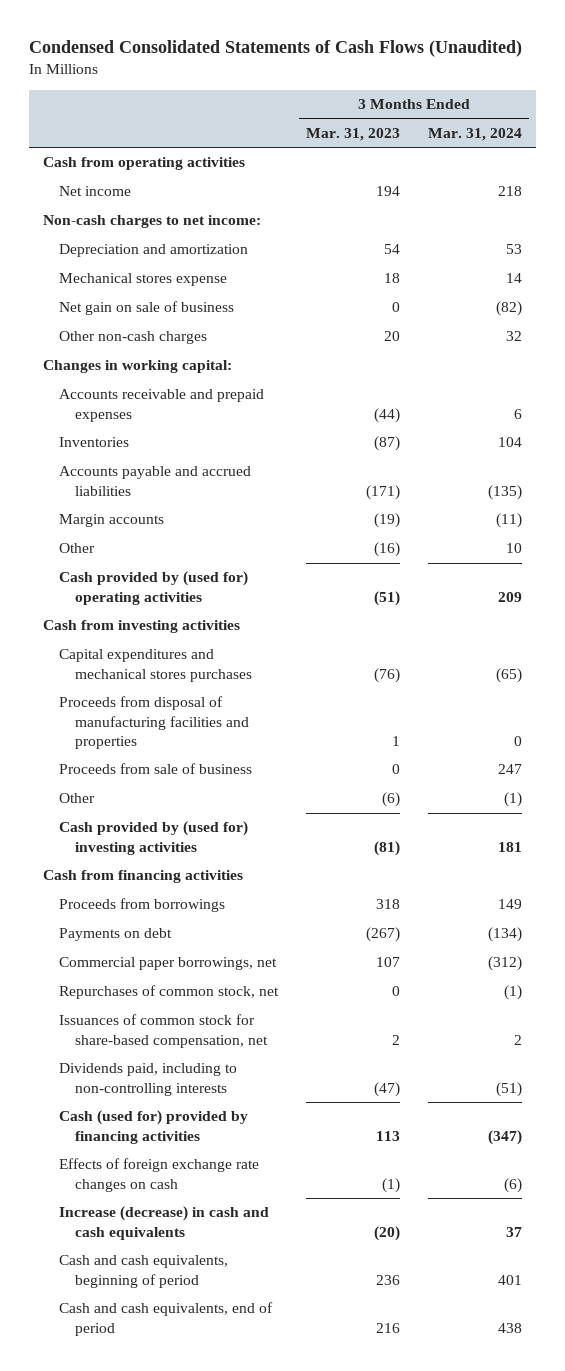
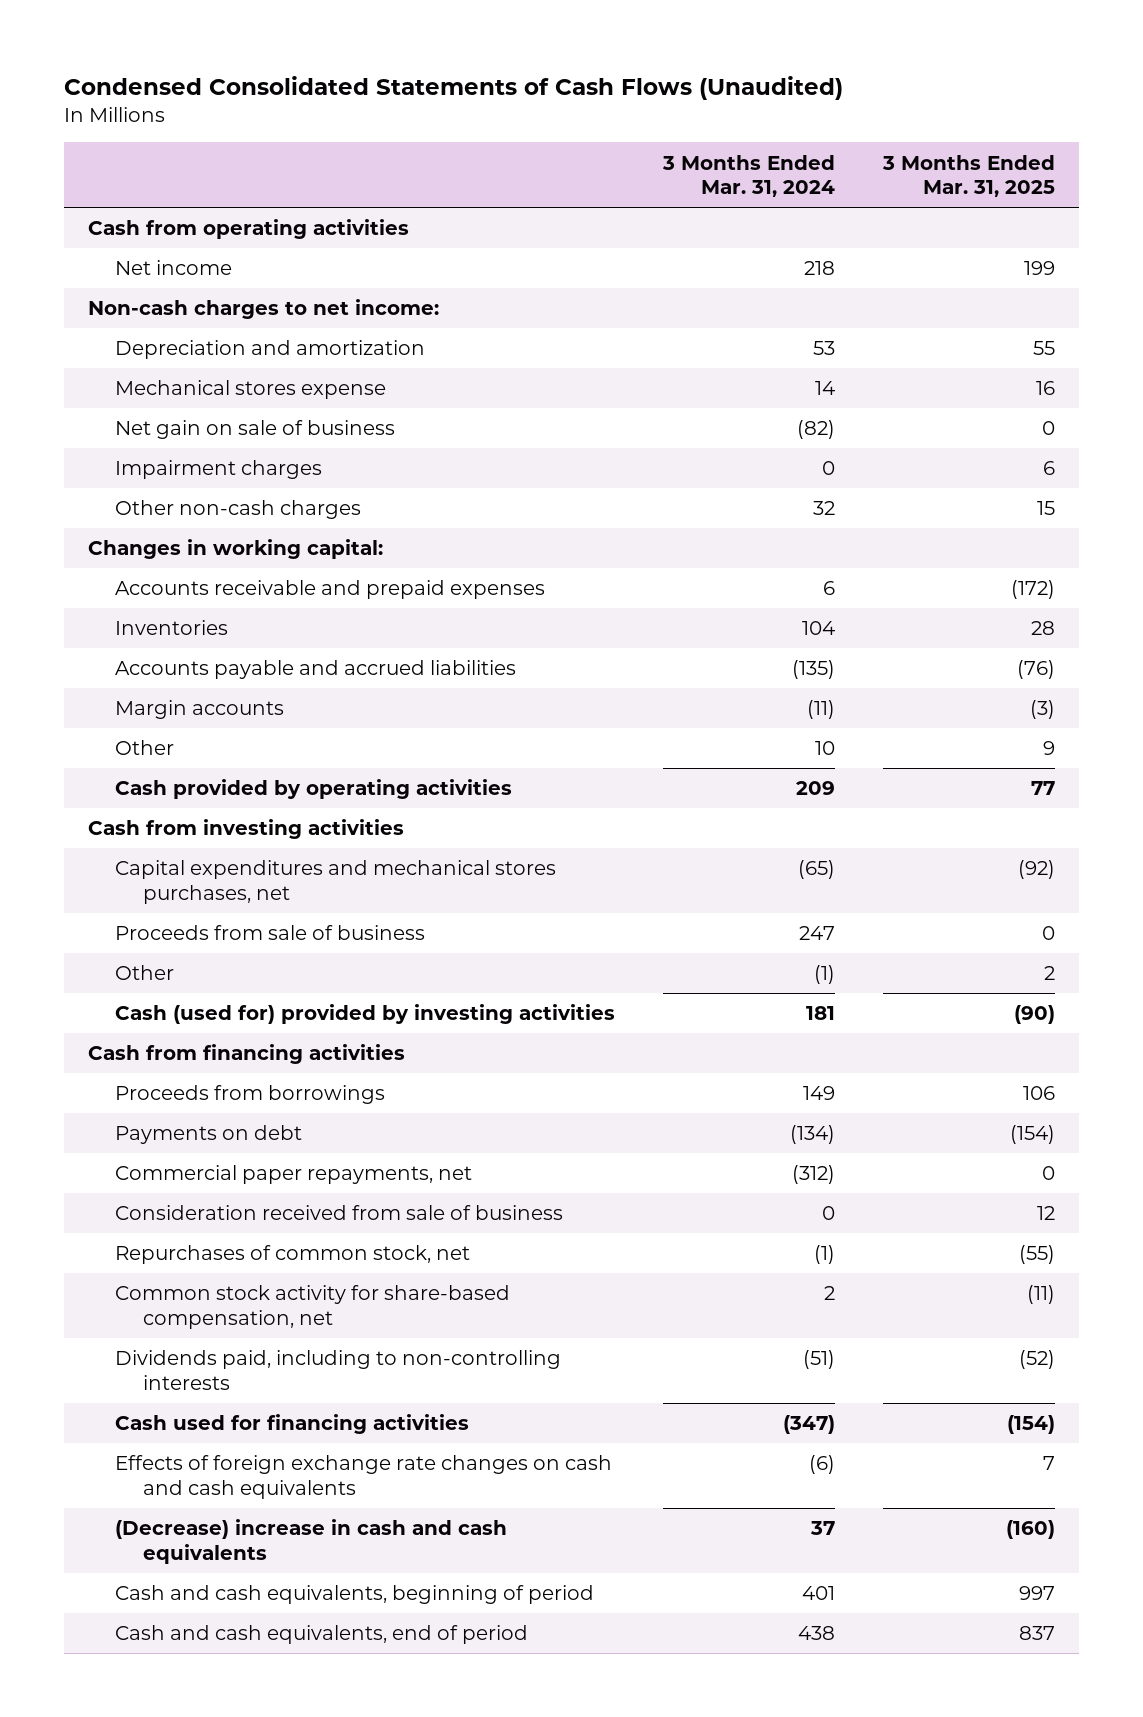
- | 3 Months Ended Mar. 31, 2023 | 3 Months Ended Mar. 31, 2024
+ | 3 Months Ended Mar. 31, 2024 | 3 Months Ended Mar. 31, 2025
+ Impairment charges | 0 | 6
- Cash provided by (used for) operating activities | (51) | 209
+ Cash provided by operating activities | 209 | 77
- Capital expenditures and mechanical stores purchases | (76) | (65)
- Proceeds from disposal of manufacturing facilities and properties | 1 | 0
+ Capital expenditures and mechanical stores purchases, net | (65) | (92)
- Cash provided by (used for) investing activities | (81) | 181
+ Cash (used for) provided by investing activities | 181 | (90)
- Commercial paper borrowings, net | 107 | (312)
+ Commercial paper repayments, net | (312) | 0
+ Consideration received from sale of business | 0 | 12
- Issuances of common stock for share-based compensation, net | 2 | 2
+ Common stock activity for share-based compensation, net | 2 | (11)
- Cash (used for) provided by financing activities | 113 | (347)
- Effects of foreign exchange rate changes on cash | (1) | (6)
- Increase (decrease) in cash and cash equivalents | (20) | 37
+ Cash used for financing activities | (347) | (154)
+ Effects of foreign exchange rate changes on cash and cash equivalents | (6) | 7
+ (Decrease) increase in cash and cash equivalents | 37 | (160)

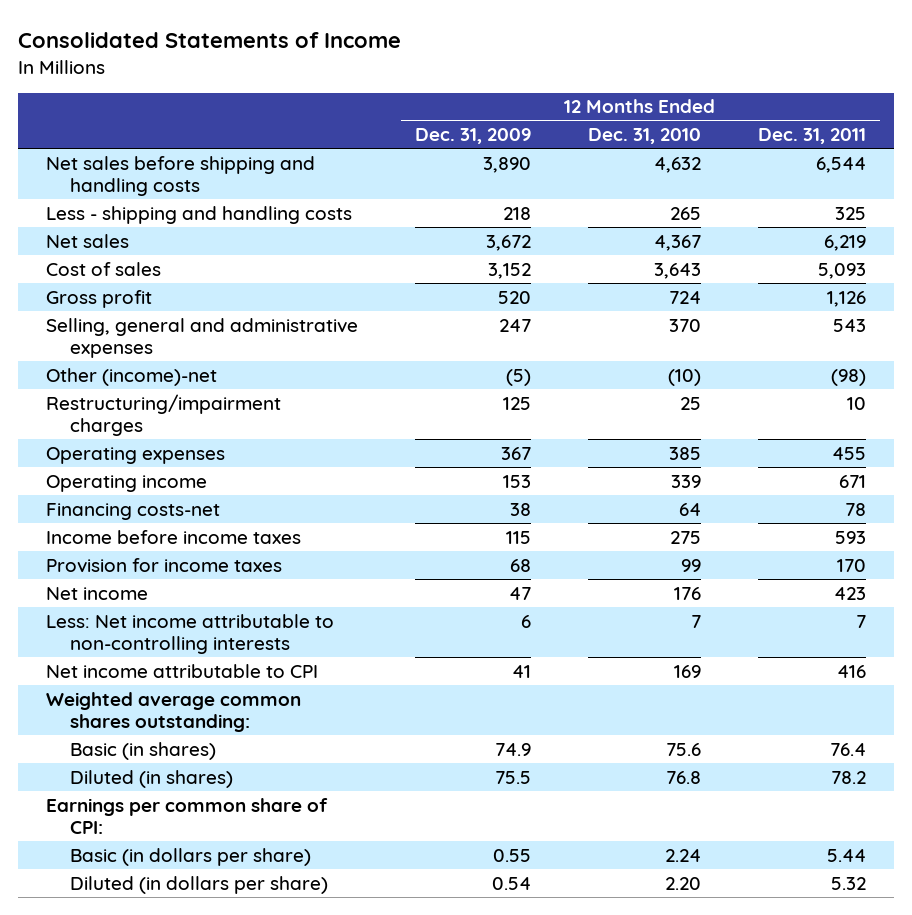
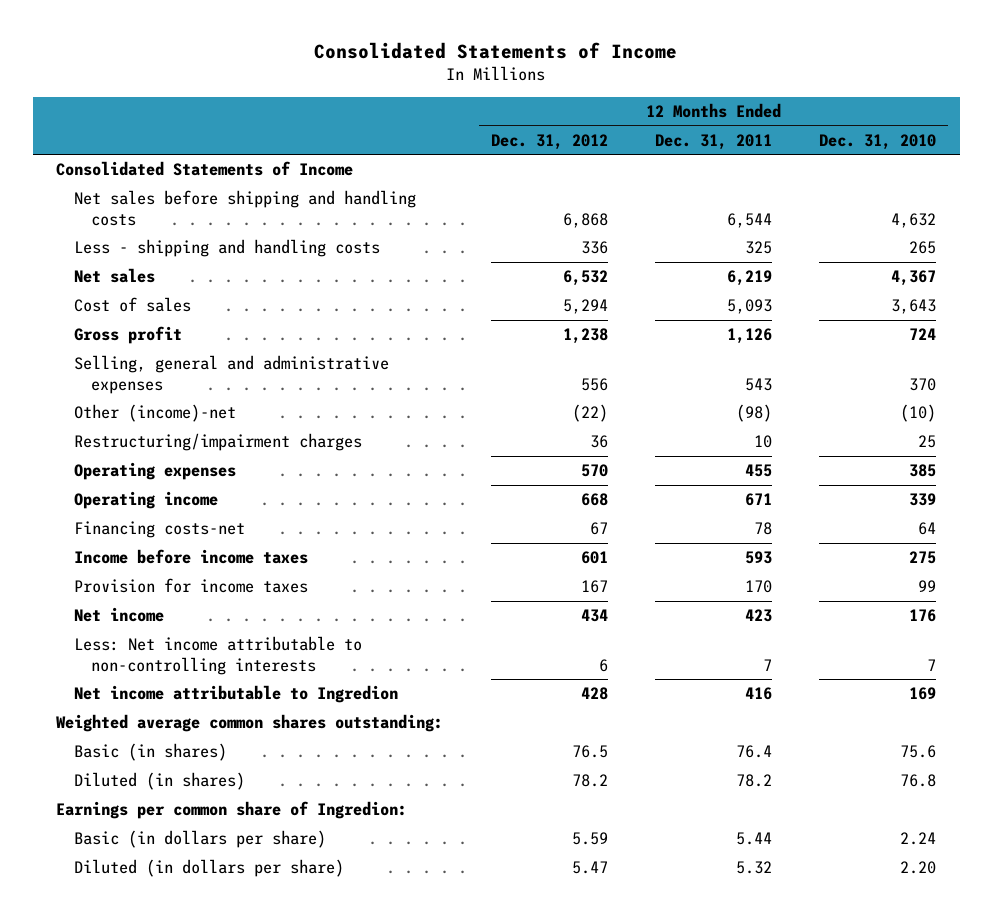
- | 12 Months Ended Dec. 31, 2009 | 12 Months Ended Dec. 31, 2010 | 12 Months Ended Dec. 31, 2011
+ | 12 Months Ended Dec. 31, 2012 | 12 Months Ended Dec. 31, 2011 | 12 Months Ended Dec. 31, 2010
+ Consolidated Statements of Income
- Net income attributable to CPI | 41 | 169 | 416
+ Net income attributable to Ingredion | 428 | 416 | 169
- Earnings per common share of CPI:
+ Earnings per common share of Ingredion:

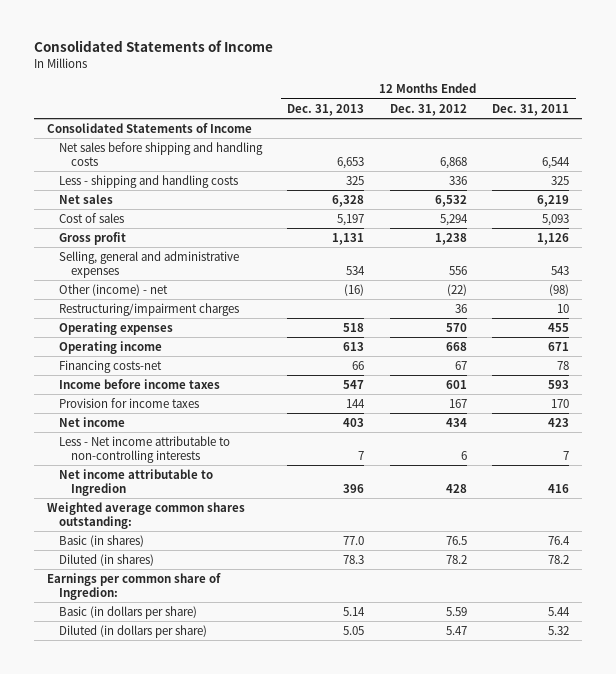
- | 12 Months Ended Dec. 31, 2012 | 12 Months Ended Dec. 31, 2011 | 12 Months Ended Dec. 31, 2010
+ | 12 Months Ended Dec. 31, 2013 | 12 Months Ended Dec. 31, 2012 | 12 Months Ended Dec. 31, 2011
- Other (income)-net | (22) | (98) | (10)
+ Other (income) - net | (16) | (22) | (98)
- Less: Net income attributable to non-controlling interests | 6 | 7 | 7
+ Less - Net income attributable to non-controlling interests | 7 | 6 | 7

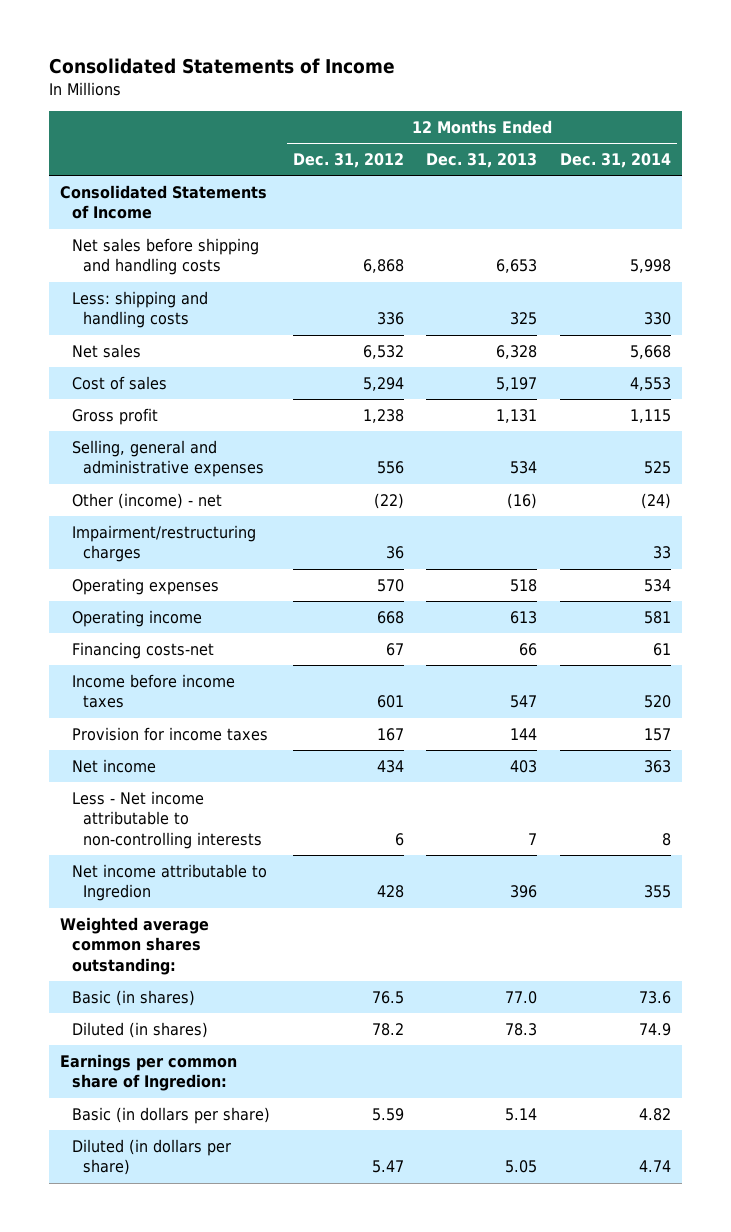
- | 12 Months Ended Dec. 31, 2013 | 12 Months Ended Dec. 31, 2012 | 12 Months Ended Dec. 31, 2011
+ | 12 Months Ended Dec. 31, 2012 | 12 Months Ended Dec. 31, 2013 | 12 Months Ended Dec. 31, 2014
- Less - shipping and handling costs | 325 | 336 | 325
+ Less: shipping and handling costs | 336 | 325 | 330
- Restructuring/impairment charges | | 36 | 10
+ Impairment/restructuring charges | 36 | | 33

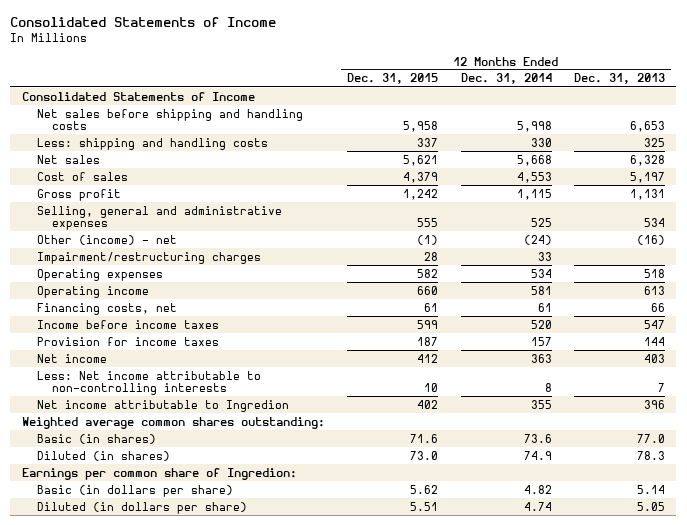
- | 12 Months Ended Dec. 31, 2012 | 12 Months Ended Dec. 31, 2013 | 12 Months Ended Dec. 31, 2014
+ | 12 Months Ended Dec. 31, 2015 | 12 Months Ended Dec. 31, 2014 | 12 Months Ended Dec. 31, 2013
- Financing costs-net | 67 | 66 | 61
+ Financing costs, net | 61 | 61 | 66
- Less - Net income attributable to non-controlling interests | 6 | 7 | 8
+ Less: Net income attributable to non-controlling interests | 10 | 8 | 7

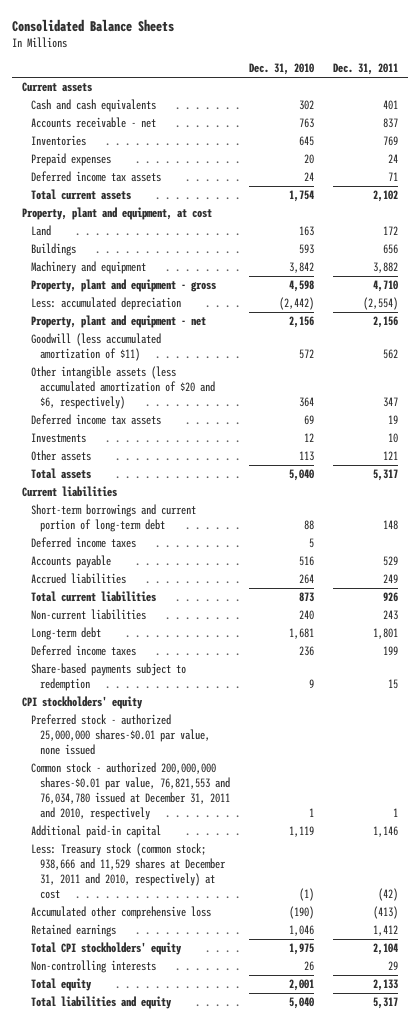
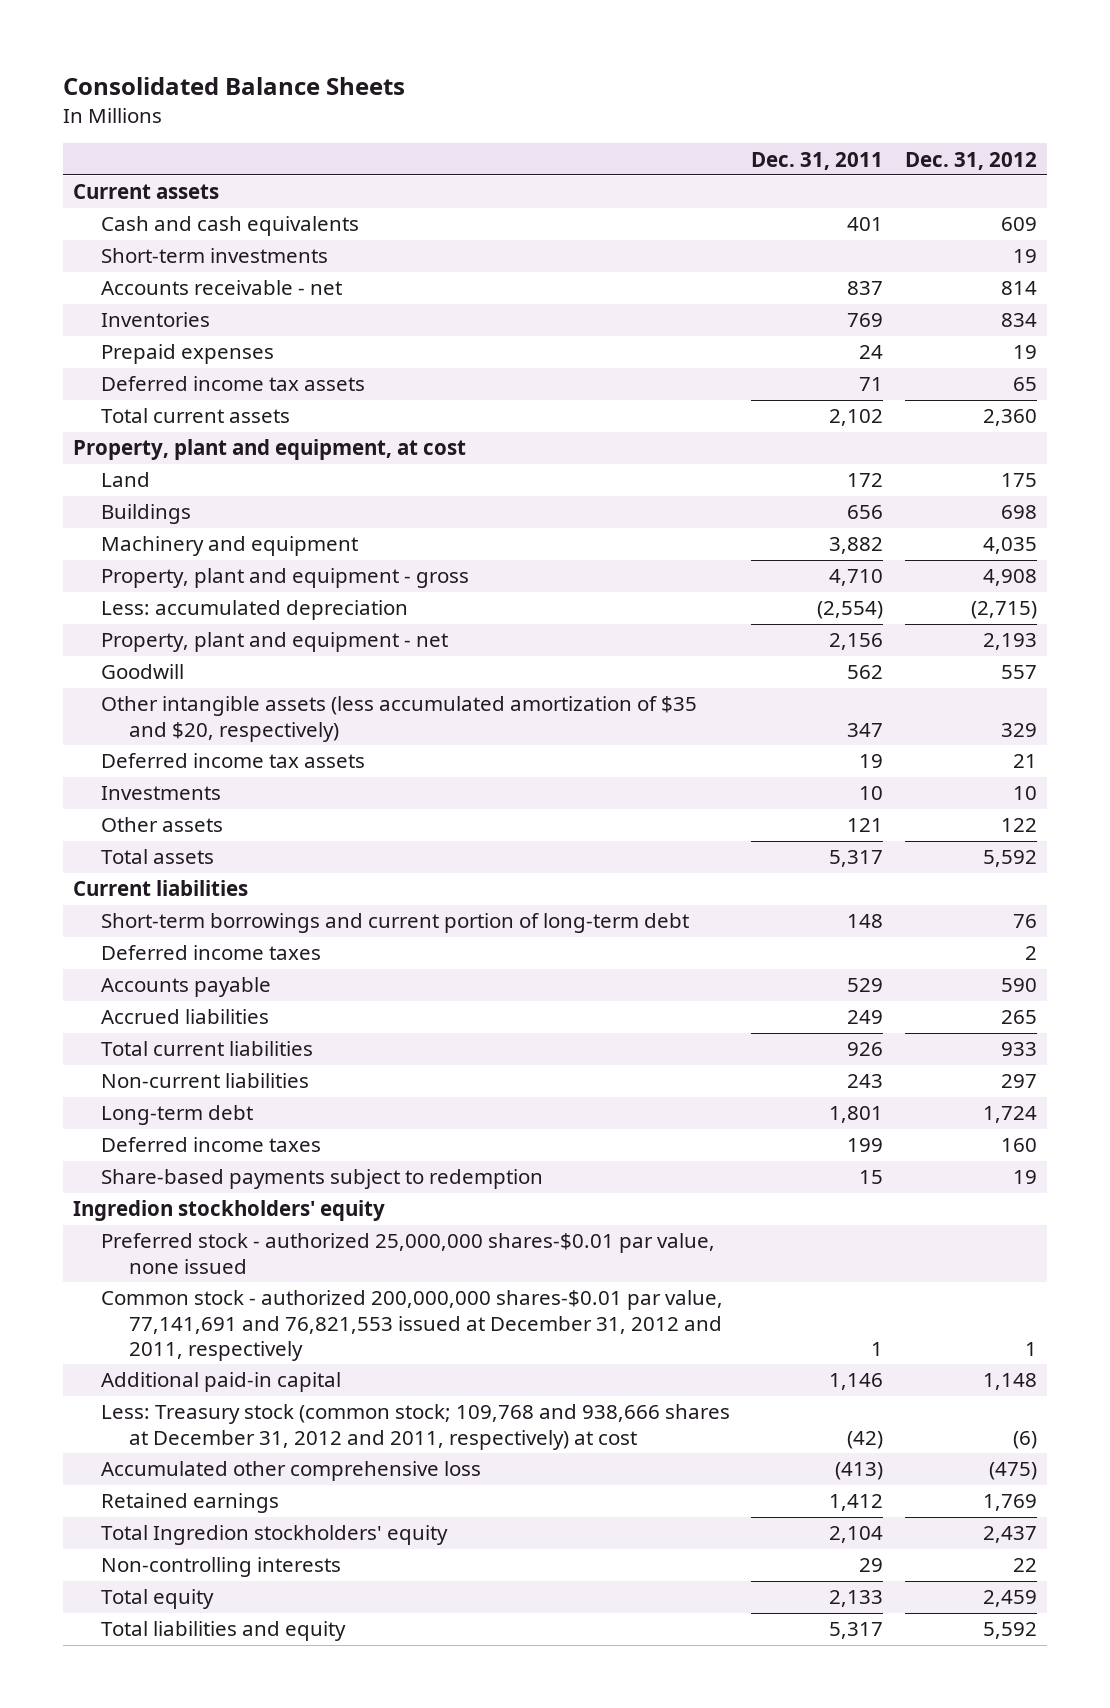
- | Dec. 31, 2010 | Dec. 31, 2011
+ | Dec. 31, 2011 | Dec. 31, 2012
+ Short-term investments | | 19
- Goodwill (less accumulated amortization of $11) | 572 | 562
- Other intangible assets (less accumulated amortization of $20 and $6, respectively) | 364 | 347
+ Goodwill | 562 | 557
+ Other intangible assets (less accumulated amortization of $35 and $20, respectively) | 347 | 329
- CPI stockholders' equity
+ Ingredion stockholders' equity
- Common stock - authorized 200,000,000 shares-$0.01 par value, 76,821,553 and 76,034,780 issued at December 31, 2011 and 2010, respectively | 1 | 1
+ Common stock - authorized 200,000,000 shares-$0.01 par value, 77,141,691 and 76,821,553 issued at December 31, 2012 and 2011, respectively | 1 | 1
- Less: Treasury stock (common stock; 938,666 and 11,529 shares at December 31, 2011 and 2010, respectively) at cost | (1) | (42)
+ Less: Treasury stock (common stock; 109,768 and 938,666 shares at December 31, 2012 and 2011, respectively) at cost | (42) | (6)
- Total CPI stockholders' equity | 1,975 | 2,104
+ Total Ingredion stockholders' equity | 2,104 | 2,437

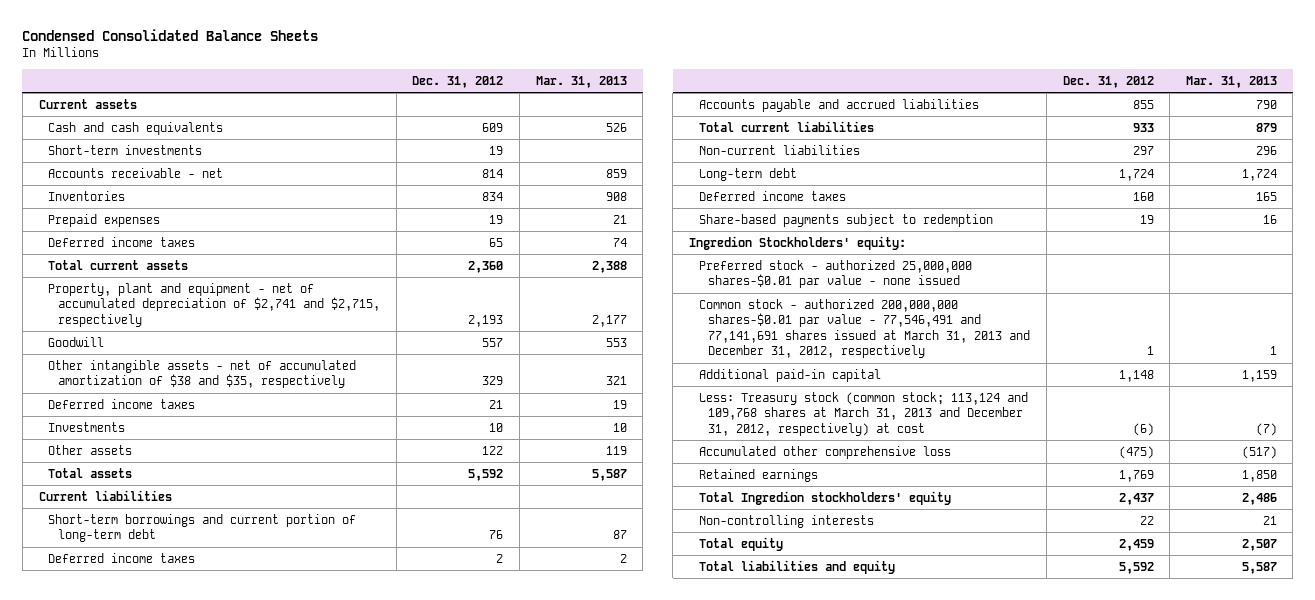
- Consolidated Balance Sheets
+ Condensed Consolidated Balance Sheets
- | Dec. 31, 2011 | Dec. 31, 2012
+ | Dec. 31, 2012 | Mar. 31, 2013
- Deferred income tax assets | 71 | 65
+ Deferred income taxes | 65 | 74
- Property, plant and equipment, at cost
- Land | 172 | 175
- Buildings | 656 | 698
- Machinery and equipment | 3,882 | 4,035
- Property, plant and equipment - gross | 4,710 | 4,908
- Less: accumulated depreciation | (2,554) | (2,715)
- Property, plant and equipment - net | 2,156 | 2,193
+ Property, plant and equipment - net of accumulated depreciation of $2,741 and $2,715, respectively | 2,193 | 2,177
- Other intangible assets (less accumulated amortization of $35 and $20, respectively) | 347 | 329
- Deferred income tax assets | 19 | 21
+ Other intangible assets - net of accumulated amortization of $38 and $35, respectively | 329 | 321
+ Deferred income taxes | 21 | 19
- Accounts payable | 529 | 590
- Accrued liabilities | 249 | 265
+ Accounts payable and accrued liabilities | 855 | 790
- Ingredion stockholders' equity
- Preferred stock - authorized 25,000,000 shares-$0.01 par value, none issued
- Common stock - authorized 200,000,000 shares-$0.01 par value, 77,141,691 and 76,821,553 issued at December 31, 2012 and 2011, respectively | 1 | 1
+ Ingredion Stockholders' equity:
+ Preferred stock - authorized 25,000,000 shares-$0.01 par value - none issued
+ Common stock - authorized 200,000,000 shares-$0.01 par value - 77,546,491 and 77,141,691 shares issued at March 31, 2013 and December 31, 2012, respectively | 1 | 1
- Less: Treasury stock (common stock; 109,768 and 938,666 shares at December 31, 2012 and 2011, respectively) at cost | (42) | (6)
+ Less: Treasury stock (common stock; 113,124 and 109,768 shares at March 31, 2013 and December 31, 2012, respectively) at cost | (6) | (7)

